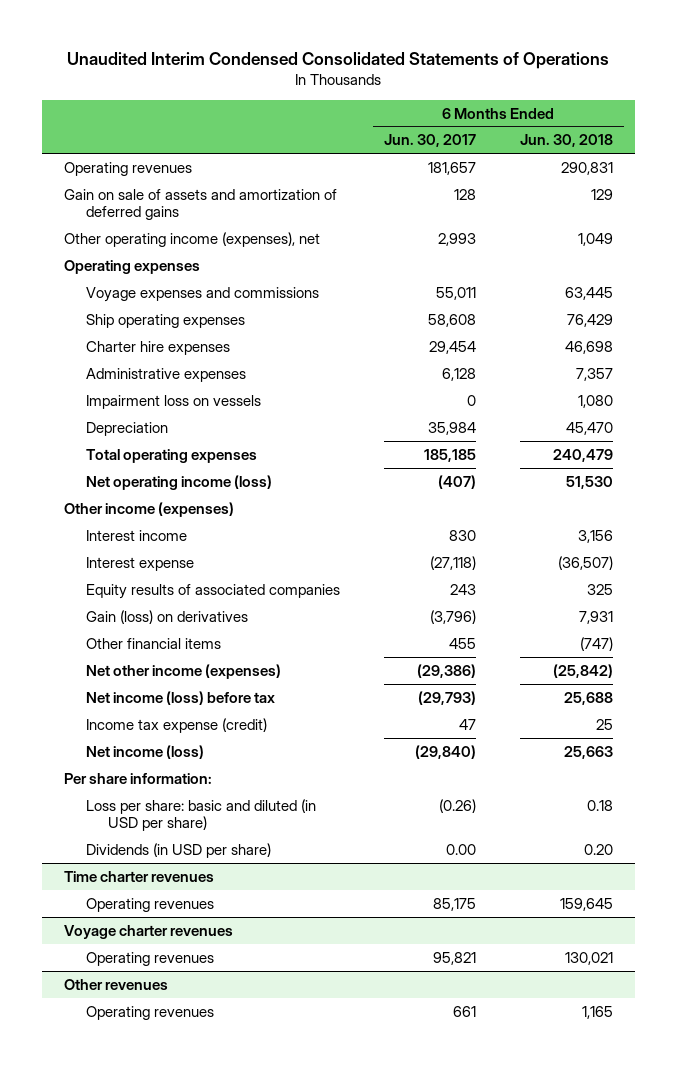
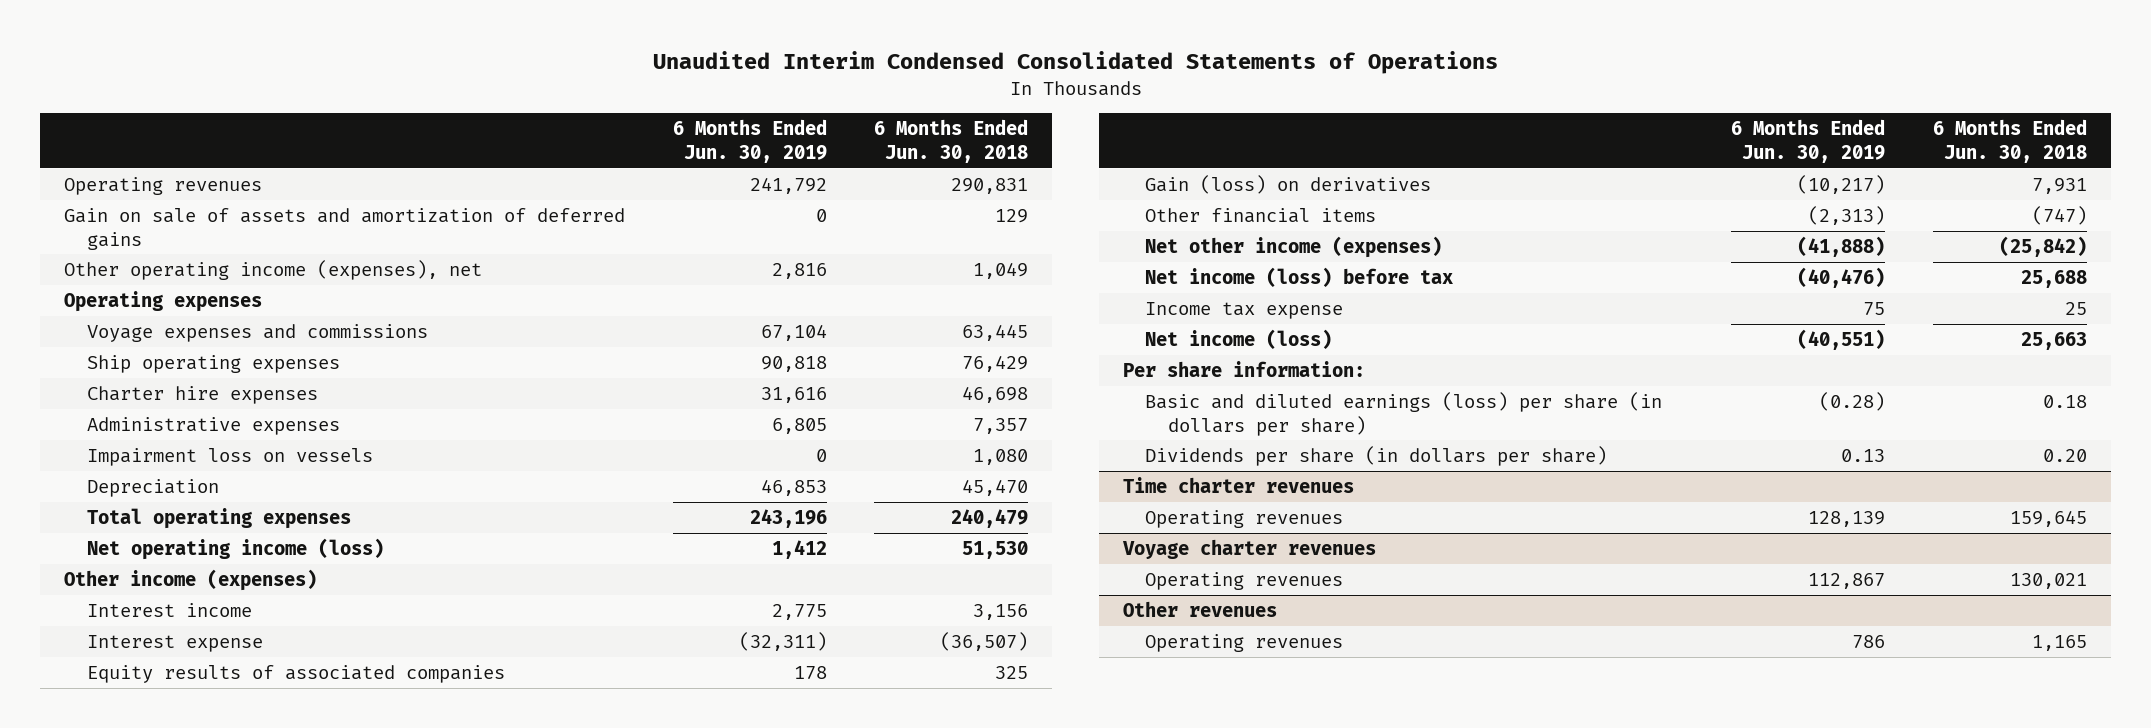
- | 6 Months Ended Jun. 30, 2017 | 6 Months Ended Jun. 30, 2018
+ | 6 Months Ended Jun. 30, 2019 | 6 Months Ended Jun. 30, 2018
- Income tax expense (credit) | 47 | 25
+ Income tax expense | 75 | 25
- Loss per share: basic and diluted (in USD per share) | (0.26) | 0.18
- Dividends (in USD per share) | 0.00 | 0.20
+ Basic and diluted earnings (loss) per share (in dollars per share) | (0.28) | 0.18
+ Dividends per share (in dollars per share) | 0.13 | 0.20

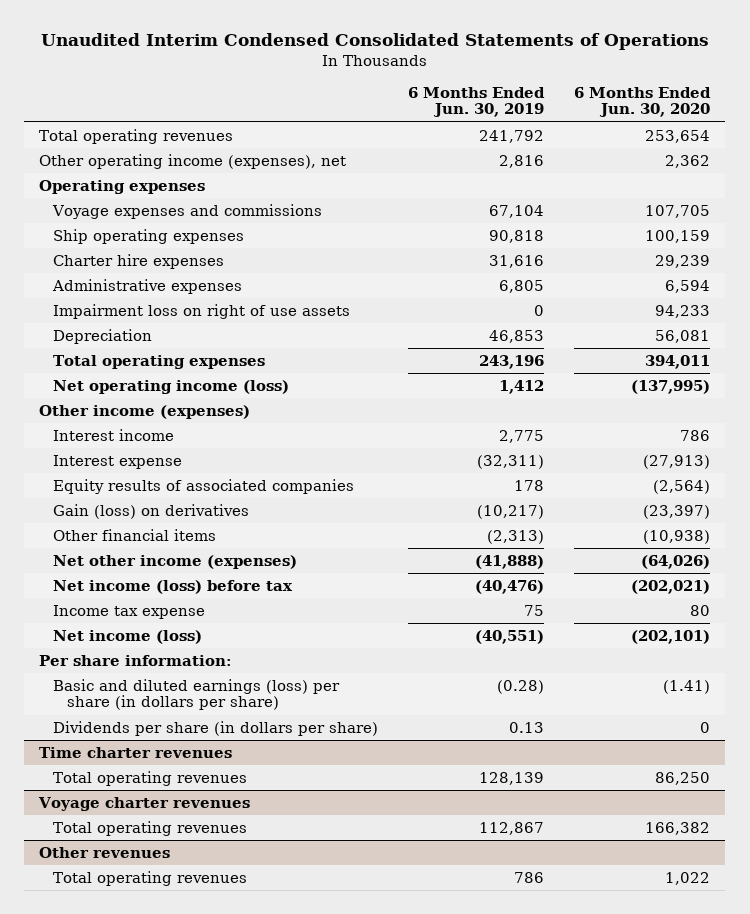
- | 6 Months Ended Jun. 30, 2019 | 6 Months Ended Jun. 30, 2018
+ | 6 Months Ended Jun. 30, 2019 | 6 Months Ended Jun. 30, 2020
- Operating revenues | 241,792 | 290,831
- Gain on sale of assets and amortization of deferred gains | 0 | 129
+ Total operating revenues | 241,792 | 253,654
- Impairment loss on vessels | 0 | 1,080
+ Impairment loss on right of use assets | 0 | 94,233
@ Time charter revenues
- Operating revenues | 128,139 | 159,645
+ Total operating revenues | 128,139 | 86,250
@ Voyage charter revenues
- Operating revenues | 112,867 | 130,021
+ Total operating revenues | 112,867 | 166,382
@ Other revenues
- Operating revenues | 786 | 1,165
+ Total operating revenues | 786 | 1,022

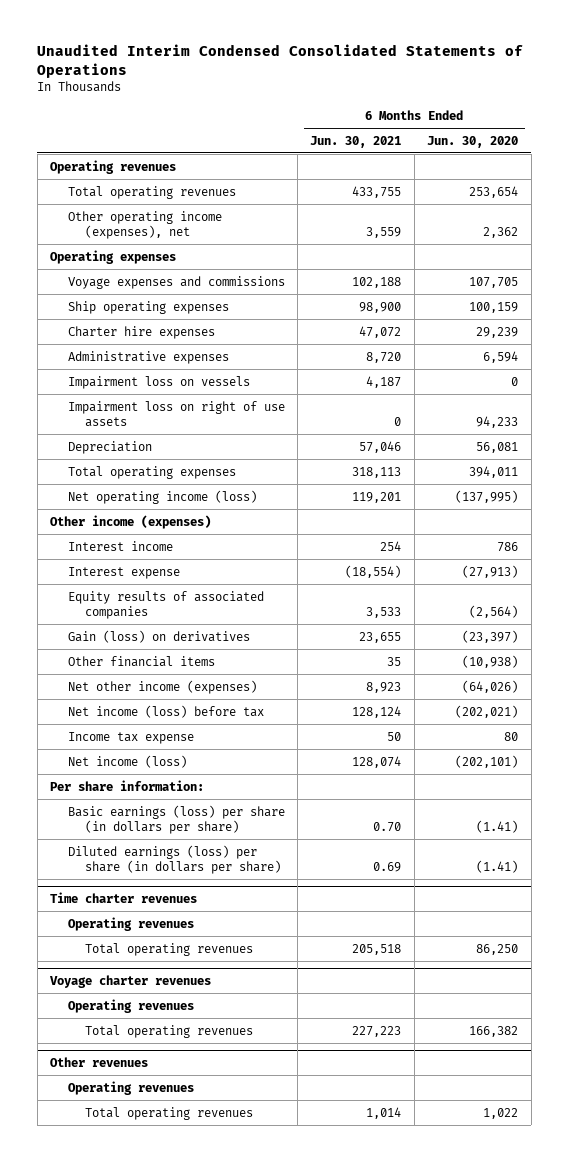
- | 6 Months Ended Jun. 30, 2019 | 6 Months Ended Jun. 30, 2020
+ | 6 Months Ended Jun. 30, 2021 | 6 Months Ended Jun. 30, 2020
+ Operating revenues
+ Impairment loss on vessels | 4,187 | 0
- Basic and diluted earnings (loss) per share (in dollars per share) | (0.28) | (1.41)
- Dividends per share (in dollars per share) | 0.13 | 0
+ Basic earnings (loss) per share (in dollars per share) | 0.70 | (1.41)
+ Diluted earnings (loss) per share (in dollars per share) | 0.69 | (1.41)
@ Time charter revenues
+ Operating revenues
@ Voyage charter revenues
+ Operating revenues
@ Other revenues
+ Operating revenues

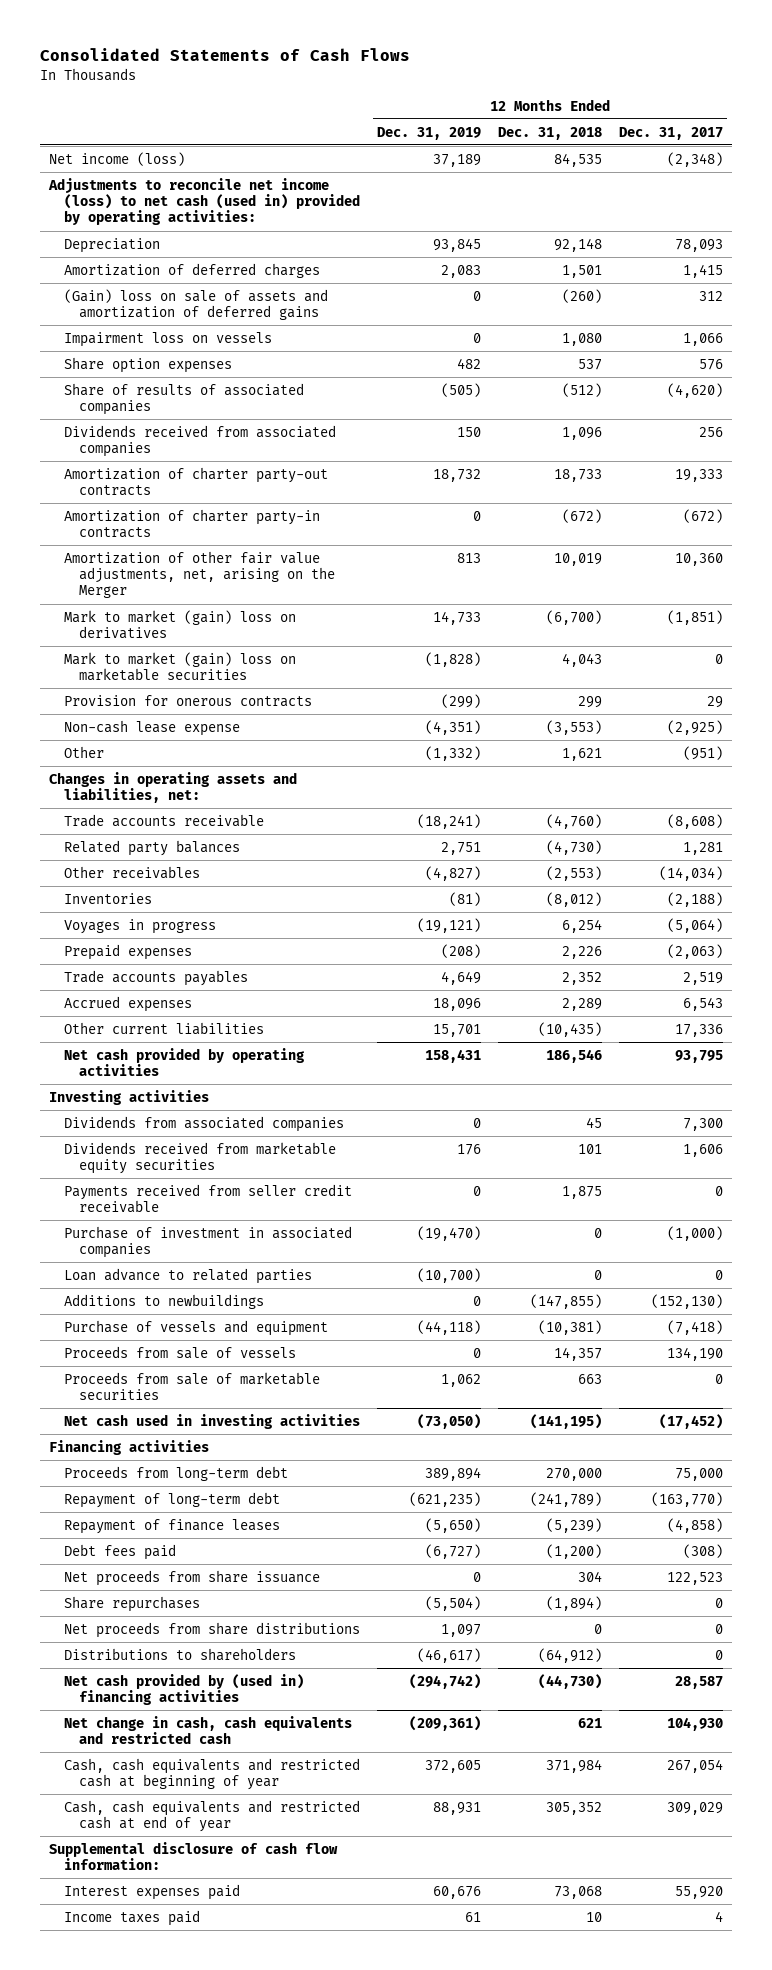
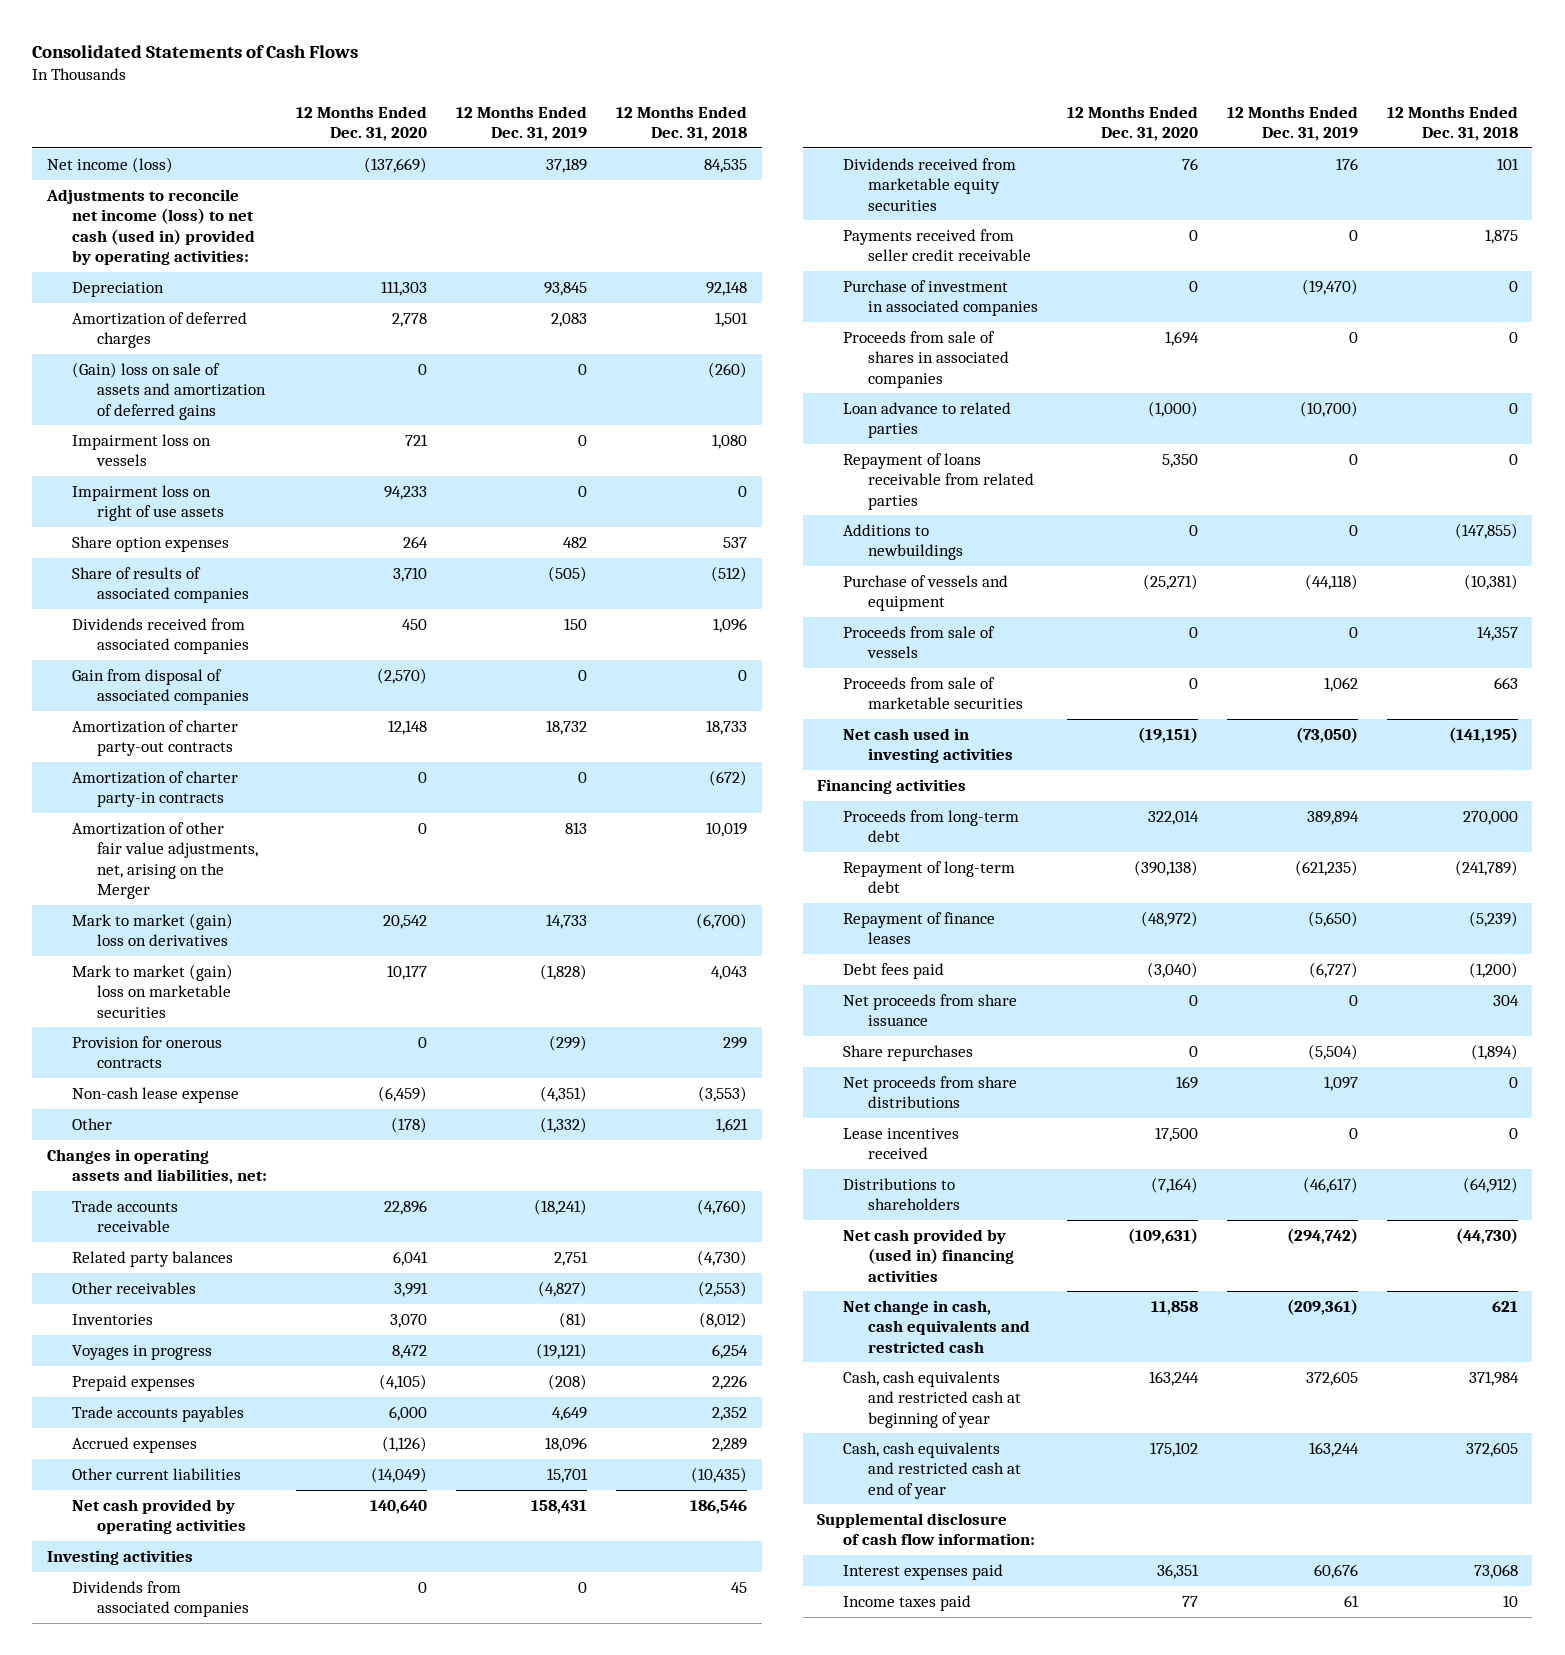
- | 12 Months Ended Dec. 31, 2019 | 12 Months Ended Dec. 31, 2018 | 12 Months Ended Dec. 31, 2017
+ | 12 Months Ended Dec. 31, 2020 | 12 Months Ended Dec. 31, 2019 | 12 Months Ended Dec. 31, 2018
+ Impairment loss on right of use assets | 94,233 | 0 | 0
+ Gain from disposal of associated companies | (2,570) | 0 | 0
+ Proceeds from sale of shares in associated companies | 1,694 | 0 | 0
+ Repayment of loans receivable from related parties | 5,350 | 0 | 0
+ Lease incentives received | 17,500 | 0 | 0
- Cash, cash equivalents and restricted cash at end of year | 88,931 | 305,352 | 309,029
+ Cash, cash equivalents and restricted cash at end of year | 175,102 | 163,244 | 372,605

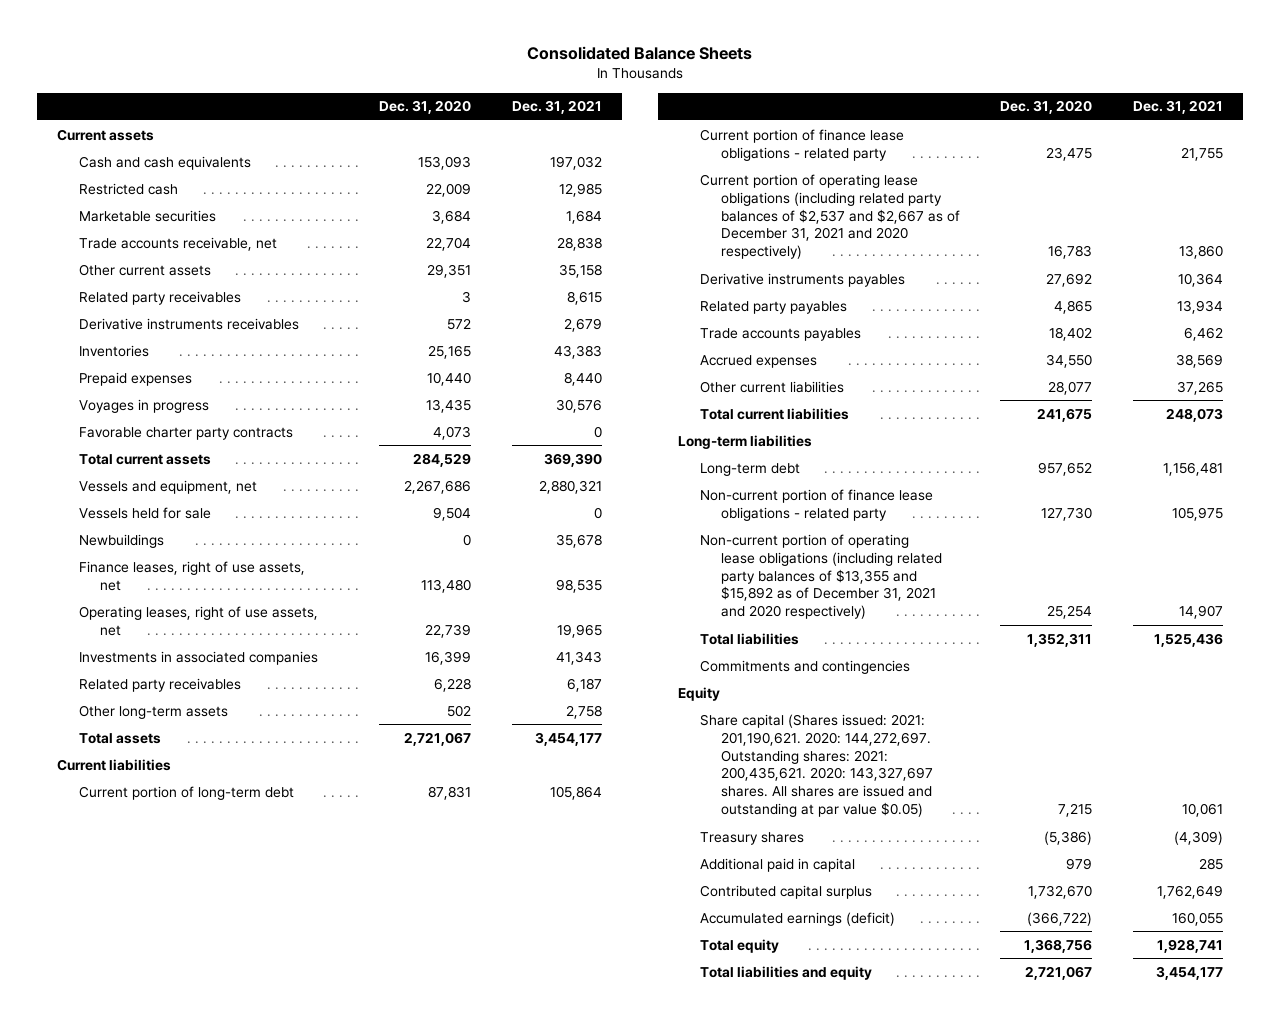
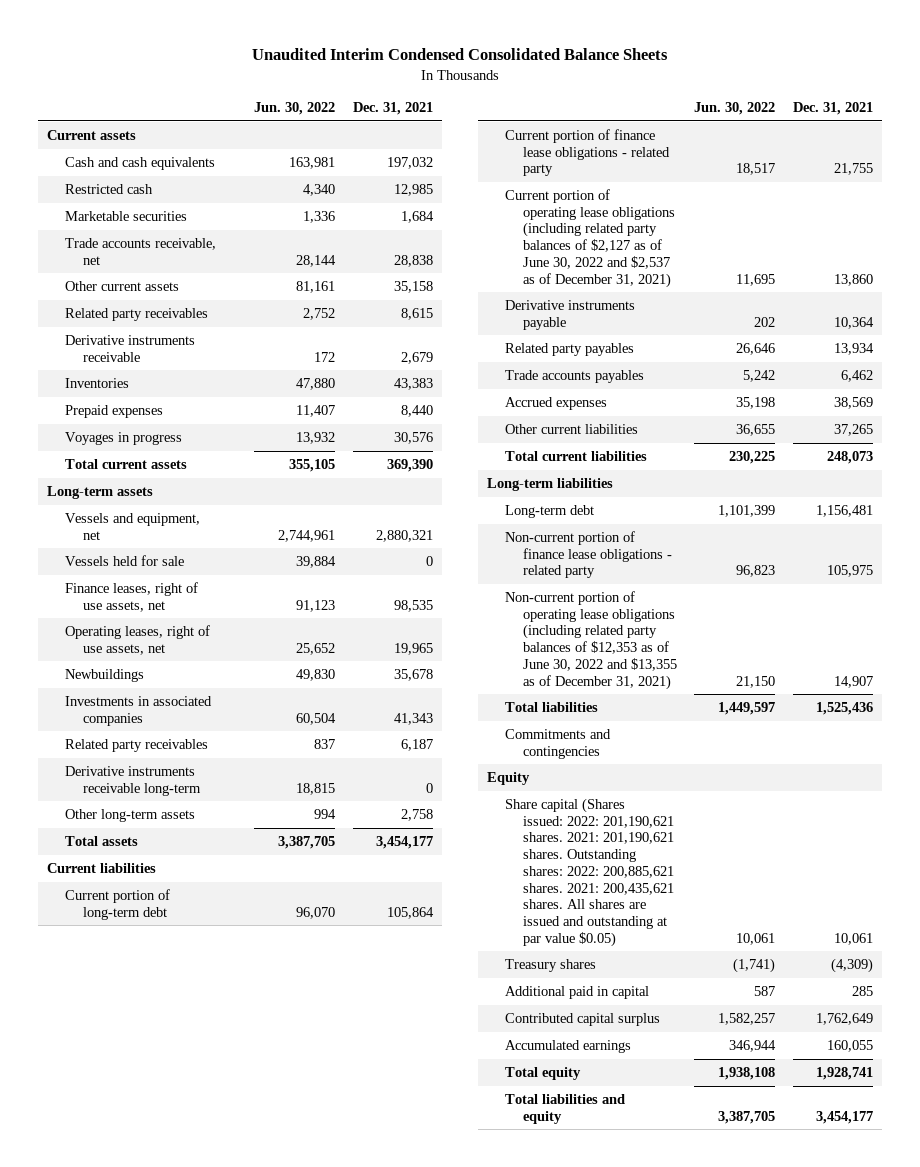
- Consolidated Balance Sheets
+ Unaudited Interim Condensed Consolidated Balance Sheets
- | Dec. 31, 2020 | Dec. 31, 2021
+ | Jun. 30, 2022 | Dec. 31, 2021
- Derivative instruments receivables | 572 | 2,679
+ Derivative instruments receivable | 172 | 2,679
- Favorable charter party contracts | 4,073 | 0
+ Long-term assets
moved down: Newbuildings | 49,830 | 35,678
+ Derivative instruments receivable long-term | 18,815 | 0
- Current portion of operating lease obligations (including related party balances of $2,537 and $2,667 as of December 31, 2021 and 2020 respectively) | 16,783 | 13,860
- Derivative instruments payables | 27,692 | 10,364
+ Current portion of operating lease obligations (including related party balances of $2,127 as of June 30, 2022 and $2,537 as of December 31, 2021) | 11,695 | 13,860
+ Derivative instruments payable | 202 | 10,364
- Non-current portion of operating lease obligations (including related party balances of $13,355 and $15,892 as of December 31, 2021 and 2020 respectively) | 25,254 | 14,907
+ Non-current portion of operating lease obligations (including related party balances of $12,353 as of June 30, 2022 and $13,355 as of December 31, 2021) | 21,150 | 14,907
- Share capital (Shares issued: 2021: 201,190,621. 2020: 144,272,697. Outstanding shares: 2021: 200,435,621. 2020: 143,327,697 shares. All shares are issued and outstanding at par value $0.05) | 7,215 | 10,061
+ Share capital (Shares issued: 2022: 201,190,621 shares. 2021: 201,190,621 shares. Outstanding shares: 2022: 200,885,621 shares. 2021: 200,435,621 shares. All shares are issued and outstanding at par value $0.05) | 10,061 | 10,061
- Accumulated earnings (deficit) | (366,722) | 160,055
+ Accumulated earnings | 346,944 | 160,055

